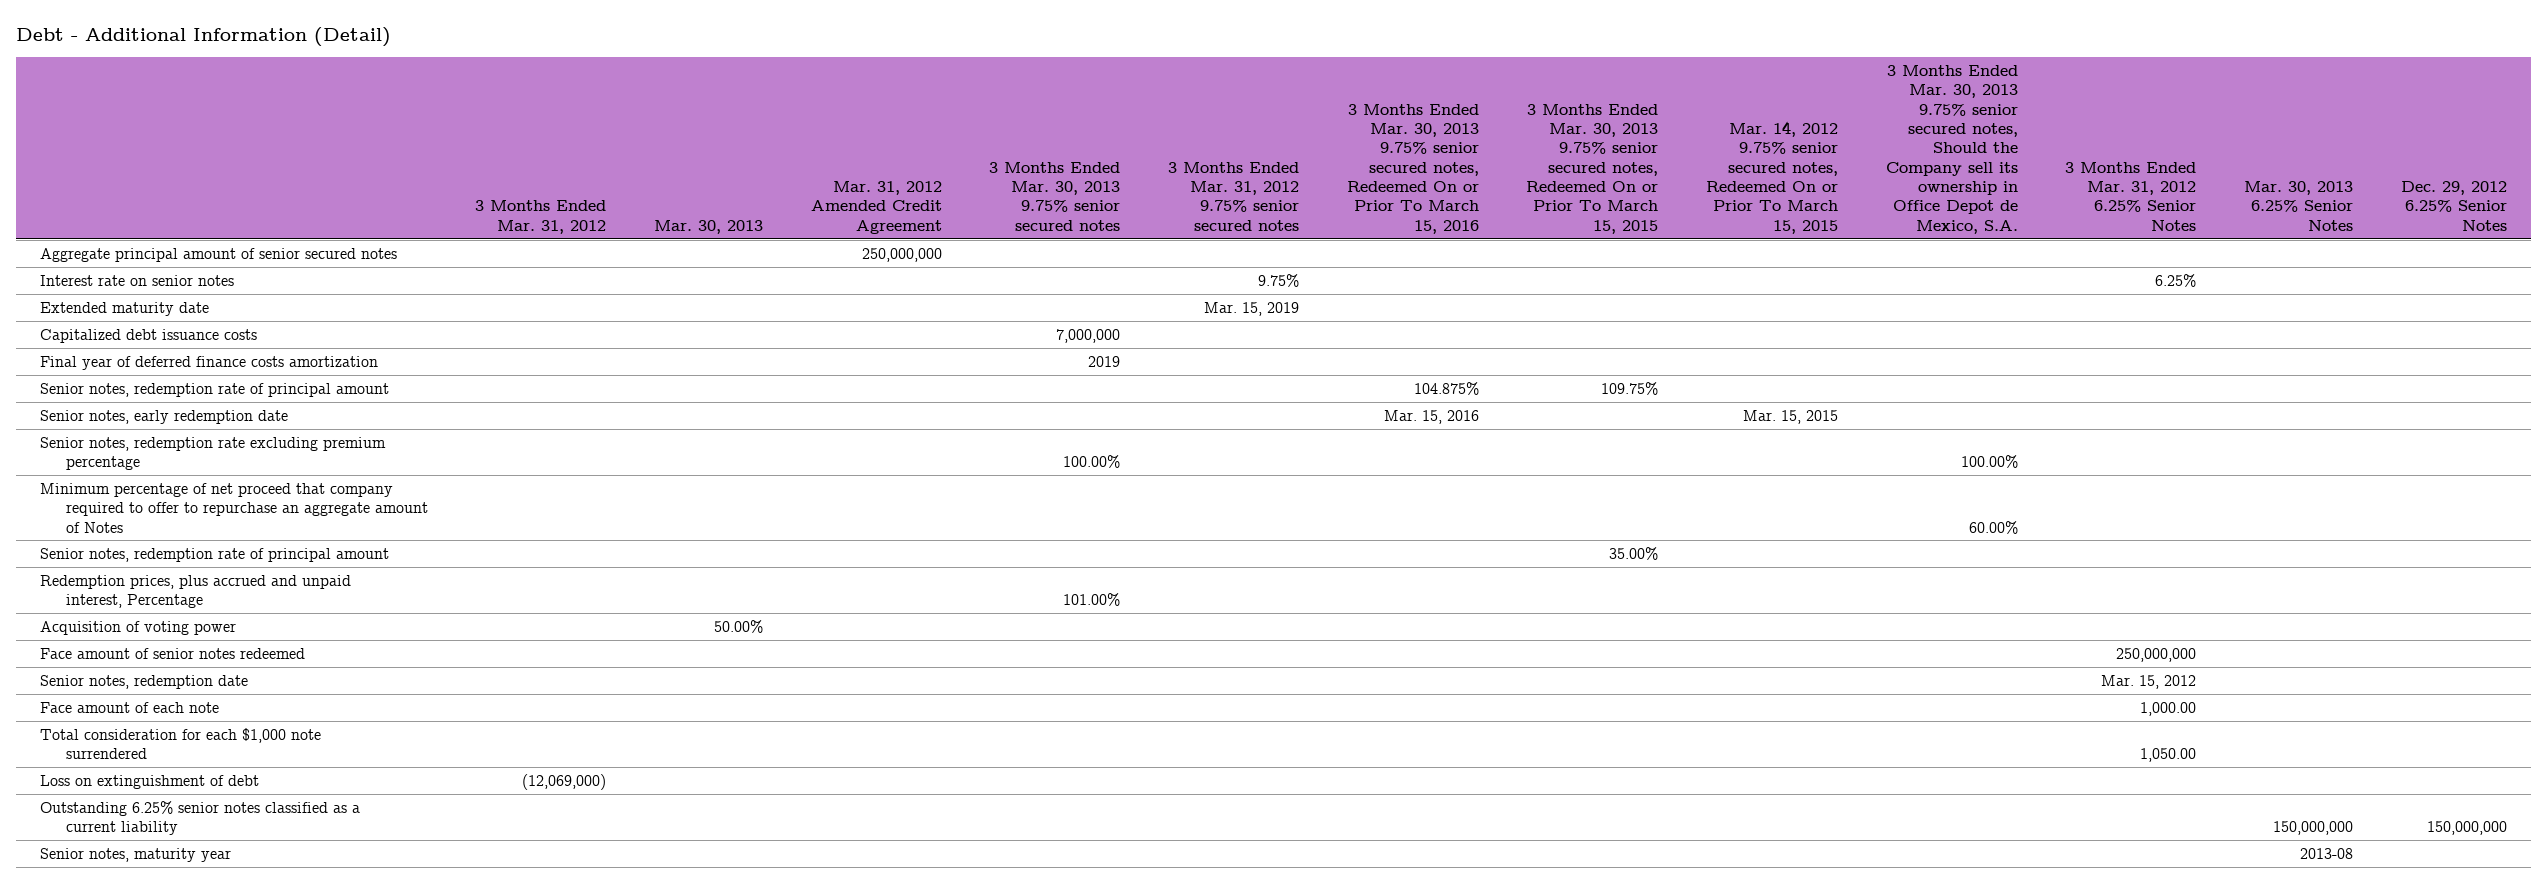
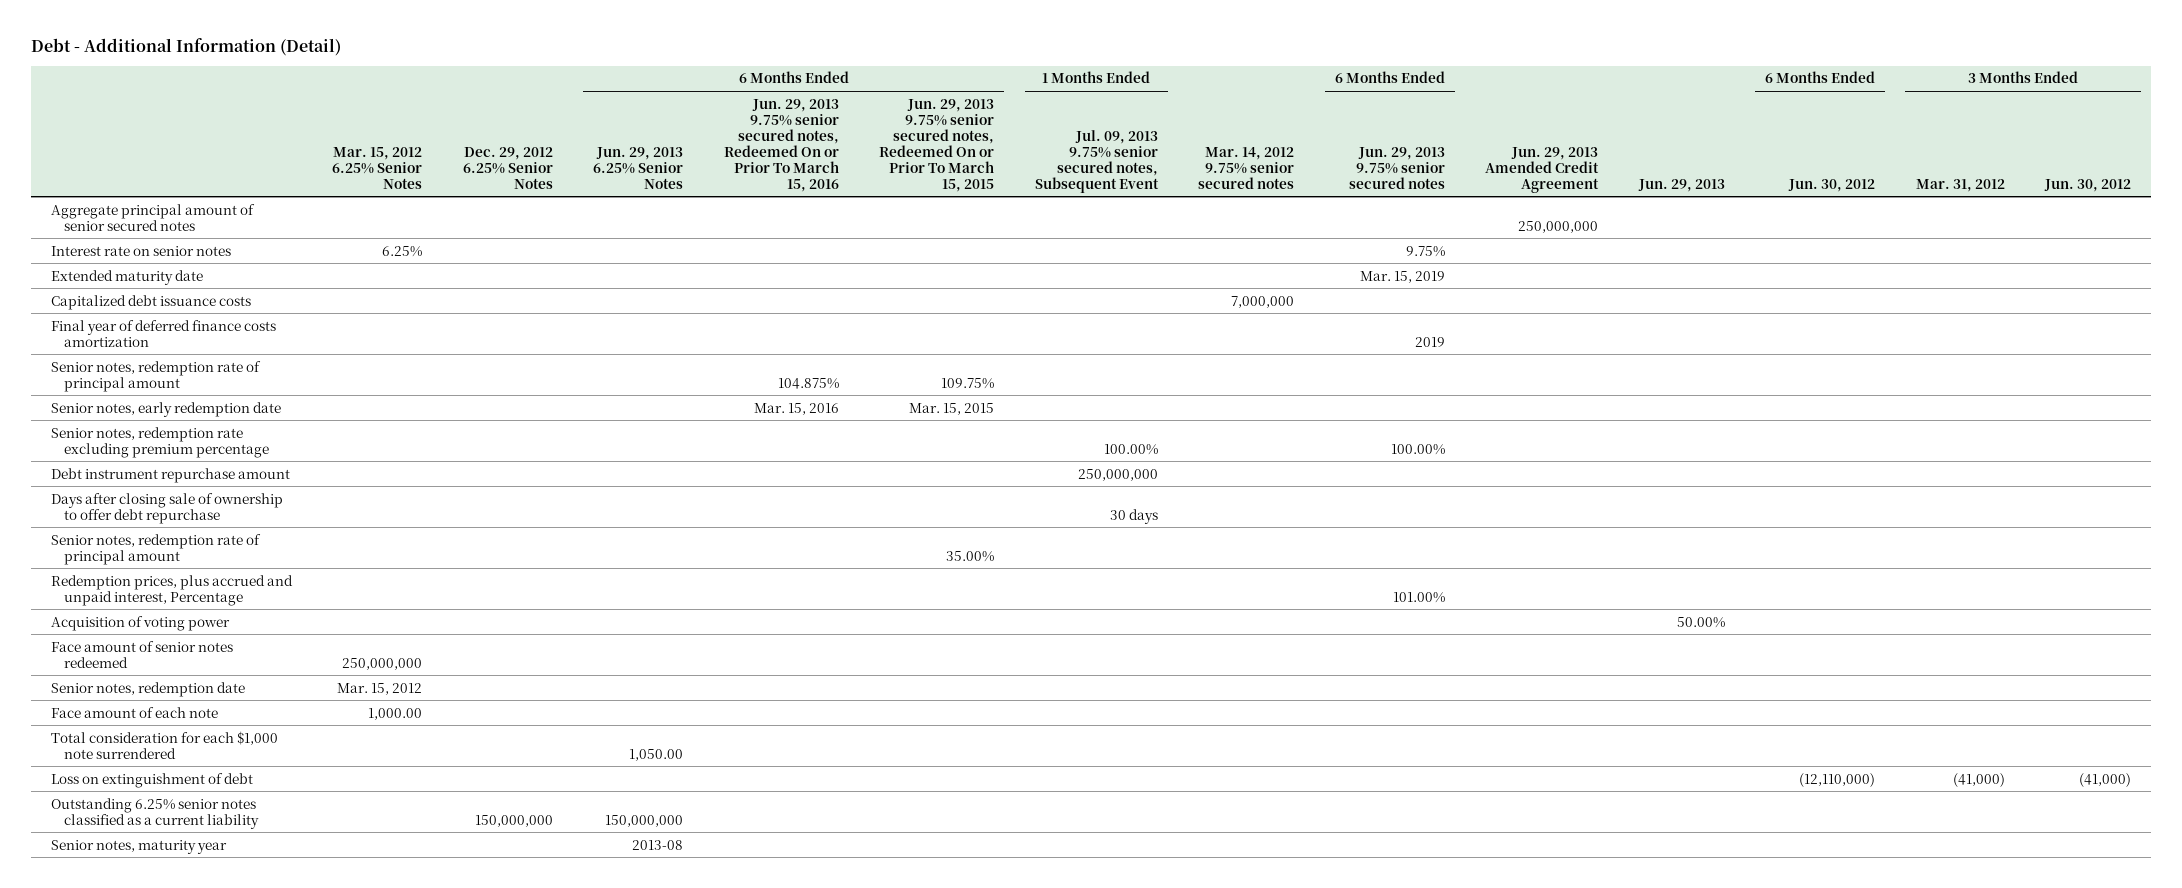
- | 3 Months Ended Mar. 31, 2012 | Mar. 30, 2013 | Mar. 31, 2012 Amended Credit Agreement | 3 Months Ended Mar. 30, 2013 9.75% senior secured notes | 3 Months Ended Mar. 31, 2012 9.75% senior secured notes | 3 Months Ended Mar. 30, 2013 9.75% senior secured notes, Redeemed On or Prior To March 15, 2016 | 3 Months Ended Mar. 30, 2013 9.75% senior secured notes, Redeemed On or Prior To March 15, 2015 | Mar. 14, 2012 9.75% senior secured notes, Redeemed On or Prior To March 15, 2015 | 3 Months Ended Mar. 30, 2013 9.75% senior secured notes, Should the Company sell its ownership in Office Depot de Mexico, S.A. | 3 Months Ended Mar. 31, 2012 6.25% Senior Notes | Mar. 30, 2013 6.25% Senior Notes | Dec. 29, 2012 6.25% Senior Notes
+ | Mar. 15, 2012 6.25% Senior Notes | Dec. 29, 2012 6.25% Senior Notes | 6 Months Ended Jun. 29, 2013 6.25% Senior Notes | 6 Months Ended Jun. 29, 2013 9.75% senior secured notes, Redeemed On or Prior To March 15, 2016 | 6 Months Ended Jun. 29, 2013 9.75% senior secured notes, Redeemed On or Prior To March 15, 2015 | 1 Months Ended Jul. 09, 2013 9.75% senior secured notes, Subsequent Event | Mar. 14, 2012 9.75% senior secured notes | 6 Months Ended Jun. 29, 2013 9.75% senior secured notes | Jun. 29, 2013 Amended Credit Agreement | Jun. 29, 2013 | 6 Months Ended Jun. 30, 2012 | 3 Months Ended Mar. 31, 2012 | 3 Months Ended Jun. 30, 2012
- Minimum percentage of net proceed that company required to offer to repurchase an aggregate amount of Notes | | | | | | | | | 60.00% | | |
+ Debt instrument repurchase amount | | | | | | 250,000,000 | | | | | | |
+ Days after closing sale of ownership to offer debt repurchase | | | | | | 30 days | | | | | | |
- Loss on extinguishment of debt | (12,069,000) | | | | | | | | | | |
+ Loss on extinguishment of debt | | | | | | | | | | | (12,110,000) | (41,000) | (41,000)

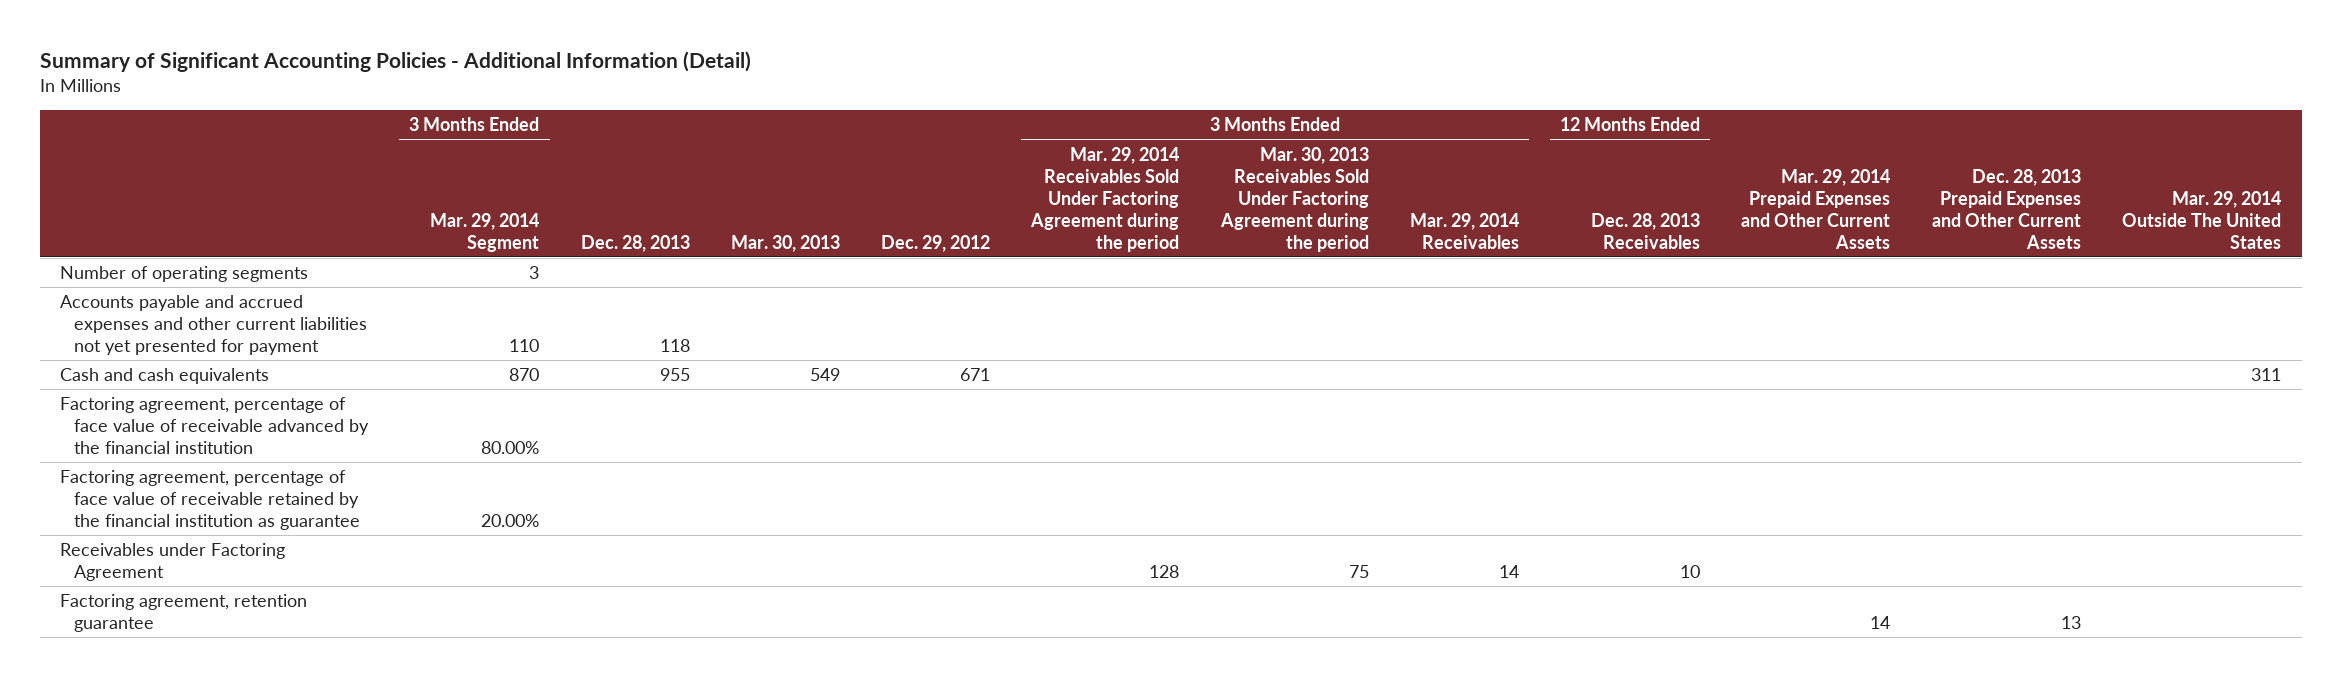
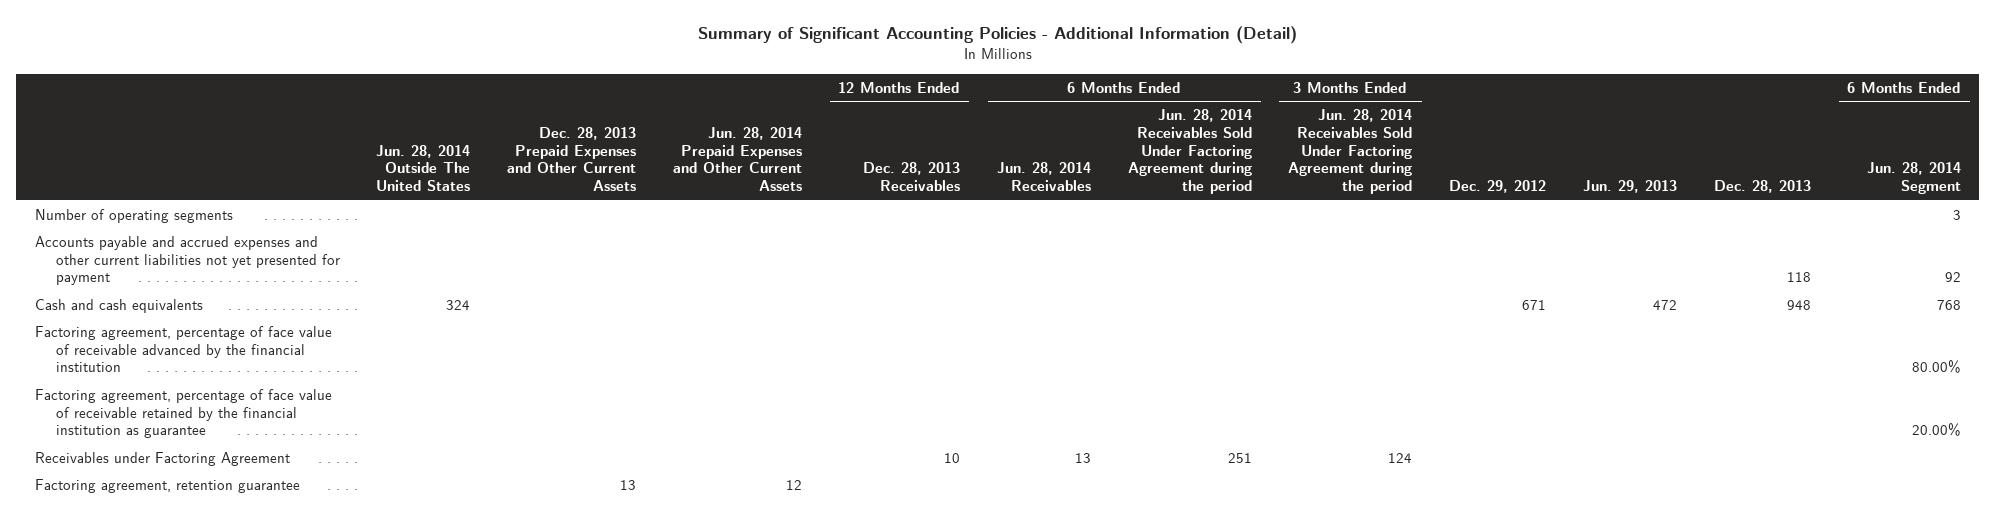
- | 3 Months Ended Mar. 29, 2014 Segment | Dec. 28, 2013 | Mar. 30, 2013 | Dec. 29, 2012 | 3 Months Ended Mar. 29, 2014 Receivables Sold Under Factoring Agreement during the period | 3 Months Ended Mar. 30, 2013 Receivables Sold Under Factoring Agreement during the period | 3 Months Ended Mar. 29, 2014 Receivables | 12 Months Ended Dec. 28, 2013 Receivables | Mar. 29, 2014 Prepaid Expenses and Other Current Assets | Dec. 28, 2013 Prepaid Expenses and Other Current Assets | Mar. 29, 2014 Outside The United States
+ | Jun. 28, 2014 Outside The United States | Dec. 28, 2013 Prepaid Expenses and Other Current Assets | Jun. 28, 2014 Prepaid Expenses and Other Current Assets | 12 Months Ended Dec. 28, 2013 Receivables | 6 Months Ended Jun. 28, 2014 Receivables | 6 Months Ended Jun. 28, 2014 Receivables Sold Under Factoring Agreement during the period | 3 Months Ended Jun. 28, 2014 Receivables Sold Under Factoring Agreement during the period | Dec. 29, 2012 | Jun. 29, 2013 | Dec. 28, 2013 | 6 Months Ended Jun. 28, 2014 Segment
- Cash and cash equivalents | 870 | 955 | 549 | 671 | | | | | | | 311
+ Cash and cash equivalents | 324 | | | | | | | 671 | 472 | 948 | 768

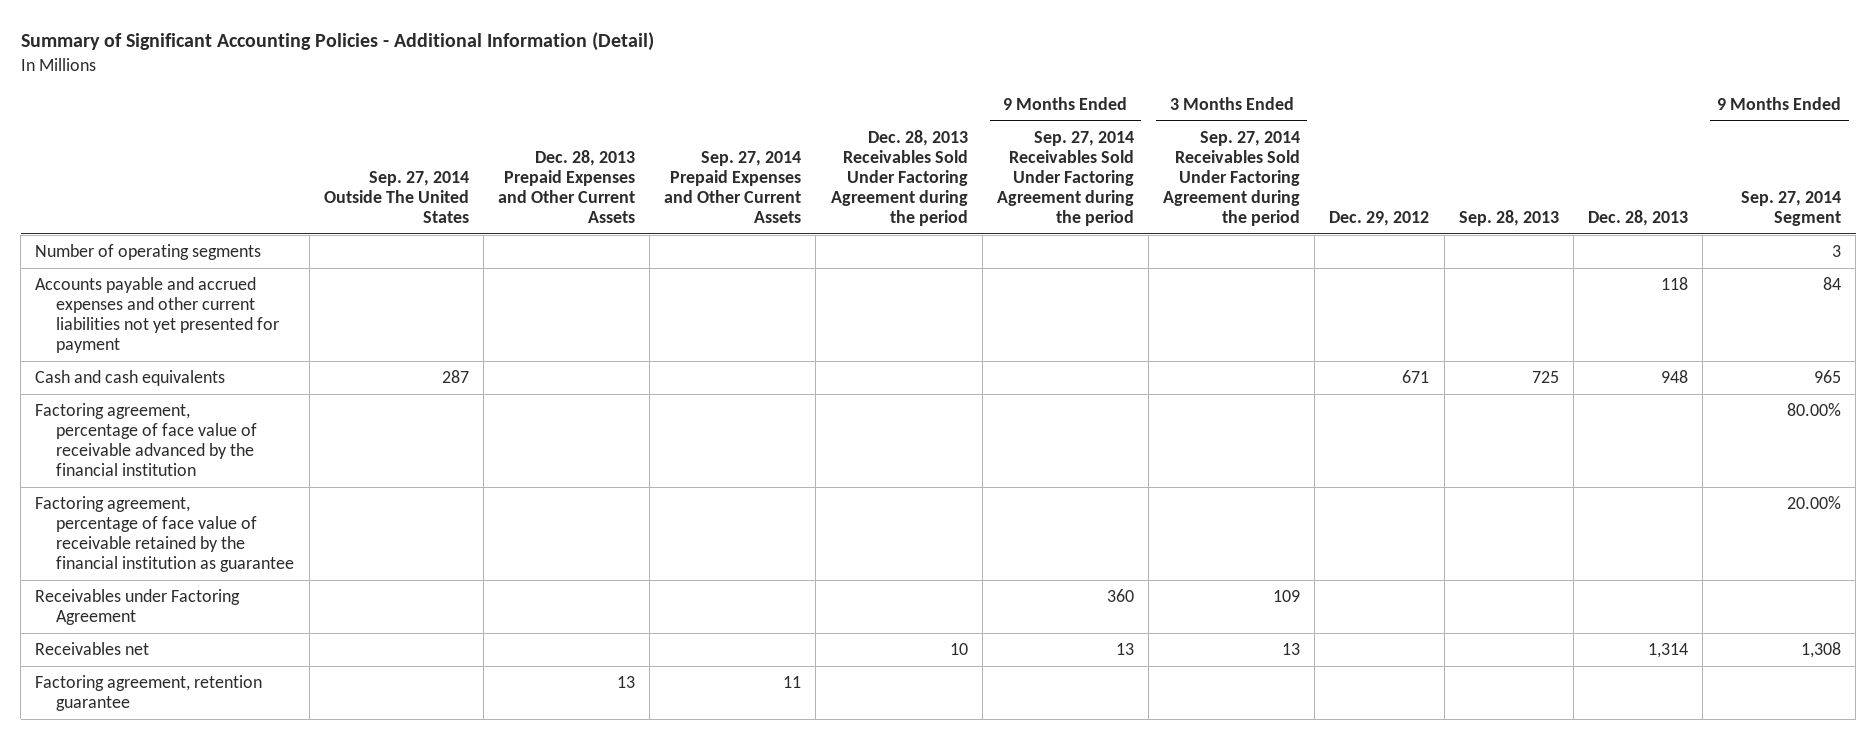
- | Jun. 28, 2014 Outside The United States | Dec. 28, 2013 Prepaid Expenses and Other Current Assets | Jun. 28, 2014 Prepaid Expenses and Other Current Assets | 12 Months Ended Dec. 28, 2013 Receivables | 6 Months Ended Jun. 28, 2014 Receivables | 6 Months Ended Jun. 28, 2014 Receivables Sold Under Factoring Agreement during the period | 3 Months Ended Jun. 28, 2014 Receivables Sold Under Factoring Agreement during the period | Dec. 29, 2012 | Jun. 29, 2013 | Dec. 28, 2013 | 6 Months Ended Jun. 28, 2014 Segment
+ | Sep. 27, 2014 Outside The United States | Dec. 28, 2013 Prepaid Expenses and Other Current Assets | Sep. 27, 2014 Prepaid Expenses and Other Current Assets | Dec. 28, 2013 Receivables Sold Under Factoring Agreement during the period | 9 Months Ended Sep. 27, 2014 Receivables Sold Under Factoring Agreement during the period | 3 Months Ended Sep. 27, 2014 Receivables Sold Under Factoring Agreement during the period | Dec. 29, 2012 | Sep. 28, 2013 | Dec. 28, 2013 | 9 Months Ended Sep. 27, 2014 Segment
+ Receivables net | | | | 10 | 13 | 13 | | | 1,314 | 1,308

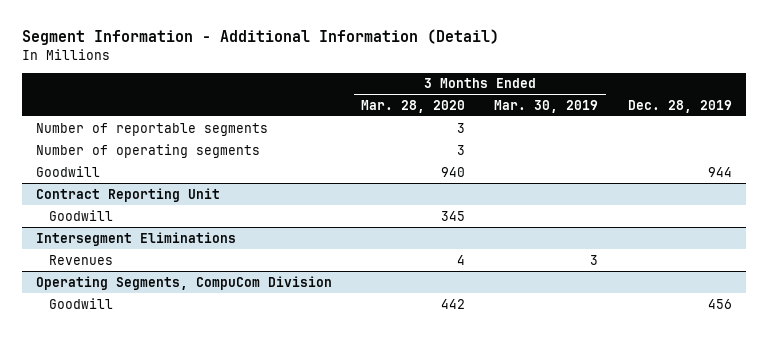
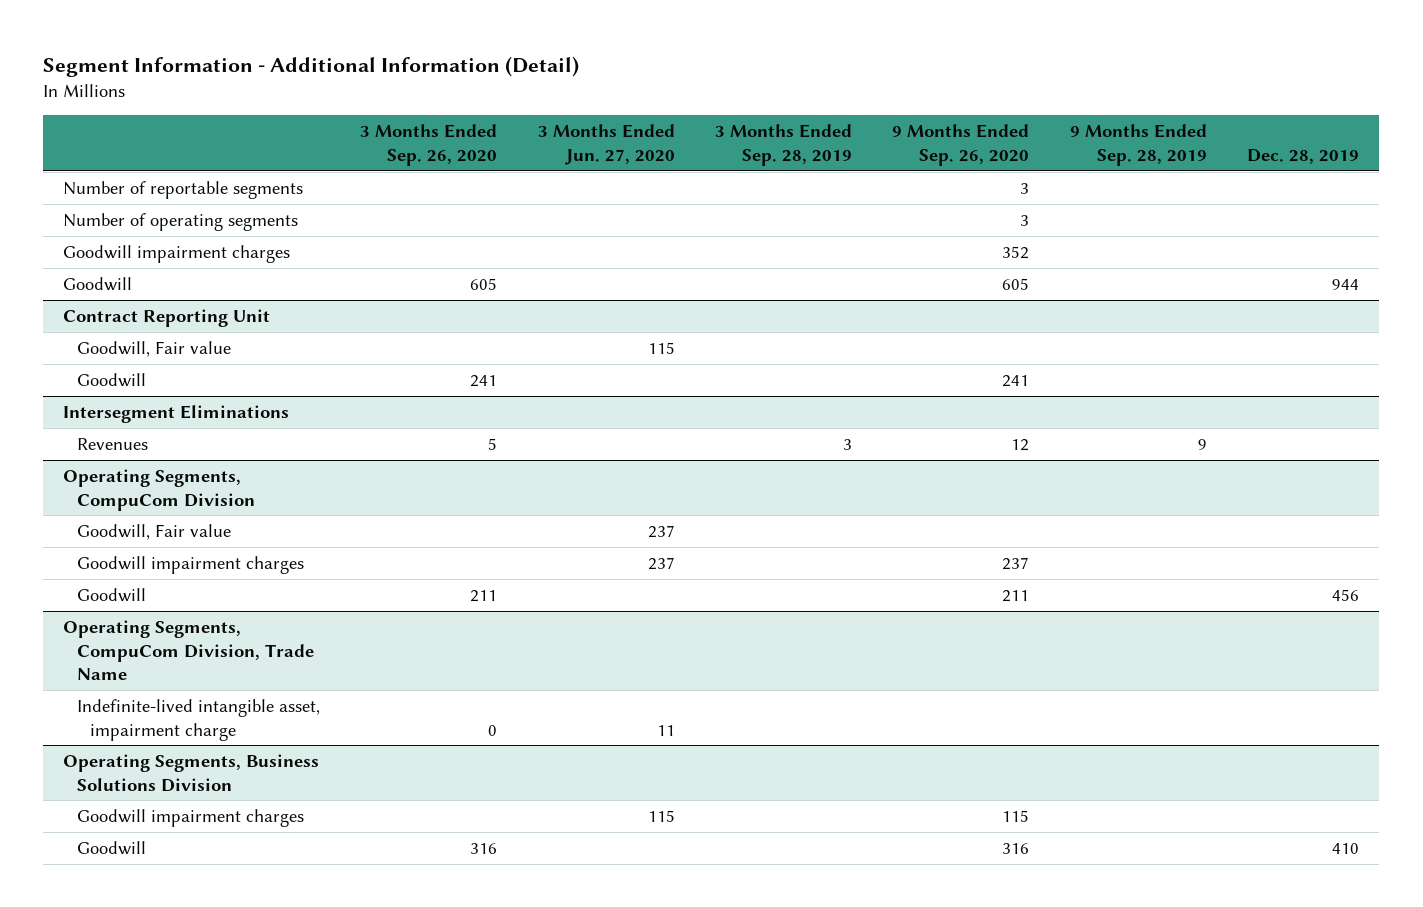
- | 3 Months Ended Mar. 28, 2020 | 3 Months Ended Mar. 30, 2019 | Dec. 28, 2019
+ | 3 Months Ended Sep. 26, 2020 | 3 Months Ended Jun. 27, 2020 | 3 Months Ended Sep. 28, 2019 | 9 Months Ended Sep. 26, 2020 | 9 Months Ended Sep. 28, 2019 | Dec. 28, 2019
+ Goodwill impairment charges | | | | 352 | |
@ Contract Reporting Unit
+ Goodwill, Fair value | | 115 | | | |
@ Operating Segments, CompuCom Division
+ Goodwill, Fair value | | 237 | | | |
+ Goodwill impairment charges | | 237 | | 237 | |
+ Operating Segments, CompuCom Division, Trade Name
+ Indefinite-lived intangible asset, impairment charge | 0 | 11 | | | |
+ Operating Segments, Business Solutions Division
+ Goodwill impairment charges | | 115 | | 115 | |
+ Goodwill | 316 | | | 316 | | 410

